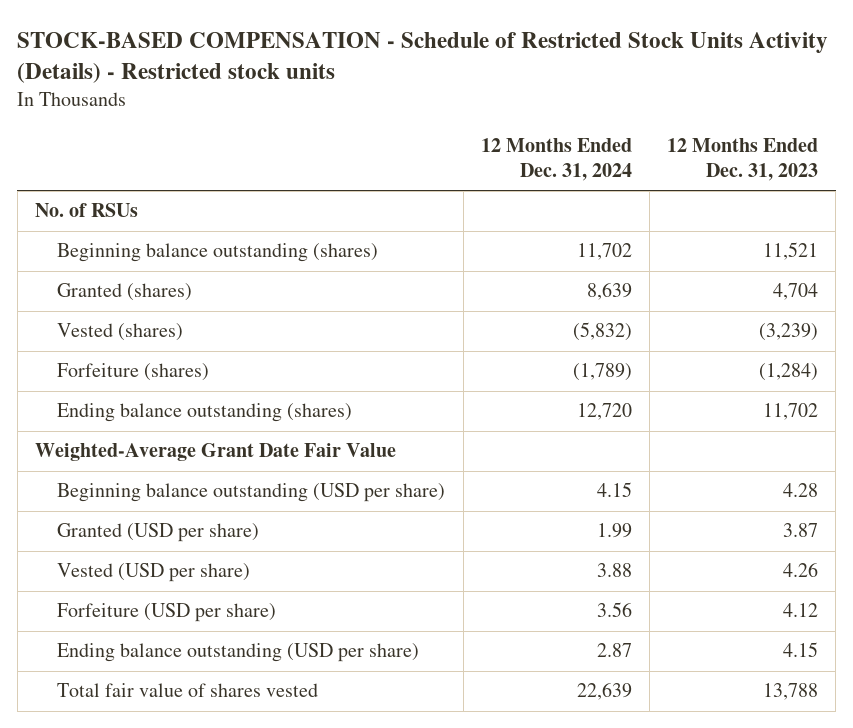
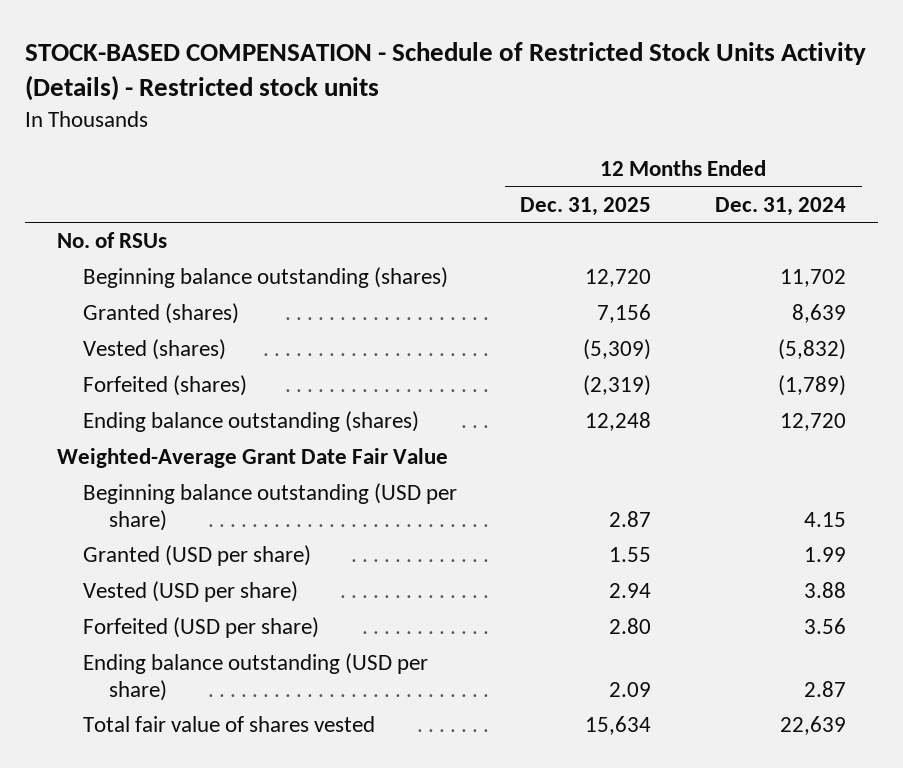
- | 12 Months Ended Dec. 31, 2024 | 12 Months Ended Dec. 31, 2023
+ | 12 Months Ended Dec. 31, 2025 | 12 Months Ended Dec. 31, 2024
- Forfeiture (shares) | (1,789) | (1,284)
+ Forfeited (shares) | (2,319) | (1,789)
- Forfeiture (USD per share) | 3.56 | 4.12
+ Forfeited (USD per share) | 2.80 | 3.56

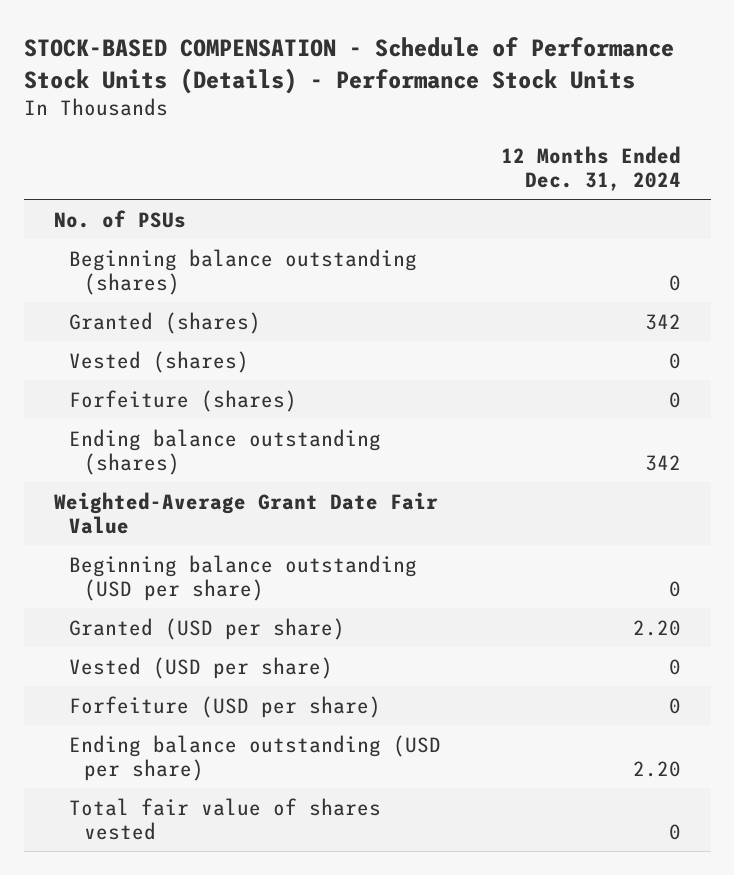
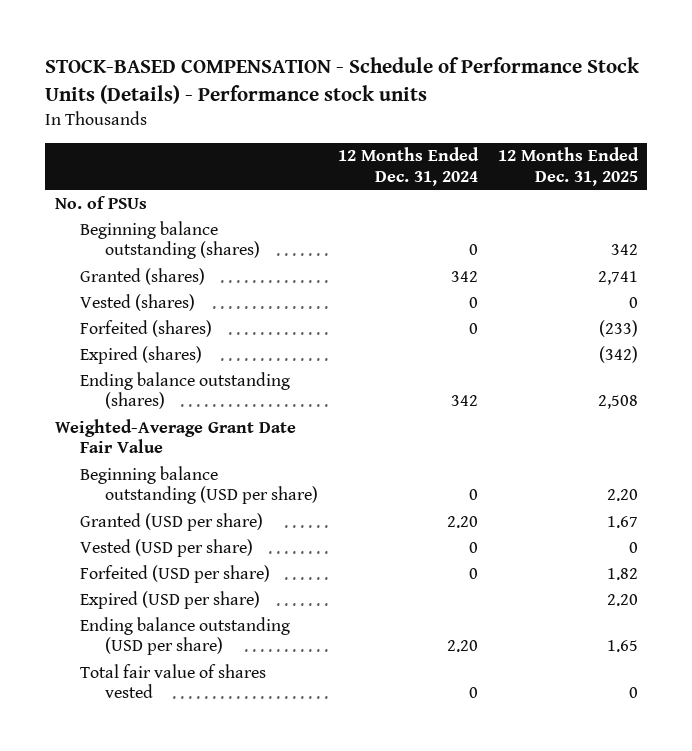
- STOCK-BASED COMPENSATION - Schedule of Performance Stock Units (Details) - Performance Stock Units
+ STOCK-BASED COMPENSATION - Schedule of Performance Stock Units (Details) - Performance stock units
- | 12 Months Ended Dec. 31, 2024
+ | 12 Months Ended Dec. 31, 2024 | 12 Months Ended Dec. 31, 2025
- Forfeiture (shares) | 0
+ Forfeited (shares) | 0 | (233)
+ Expired (shares) | | (342)
- Forfeiture (USD per share) | 0
+ Forfeited (USD per share) | 0 | 1.82
+ Expired (USD per share) | | 2.20

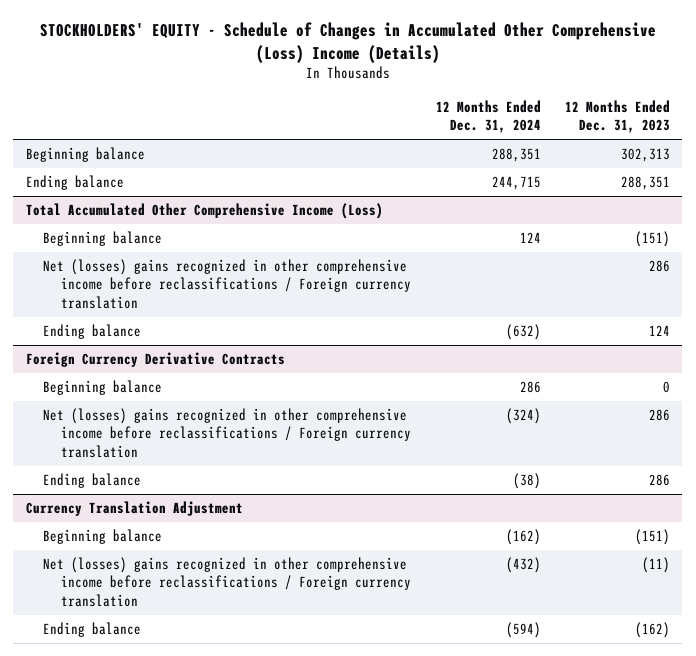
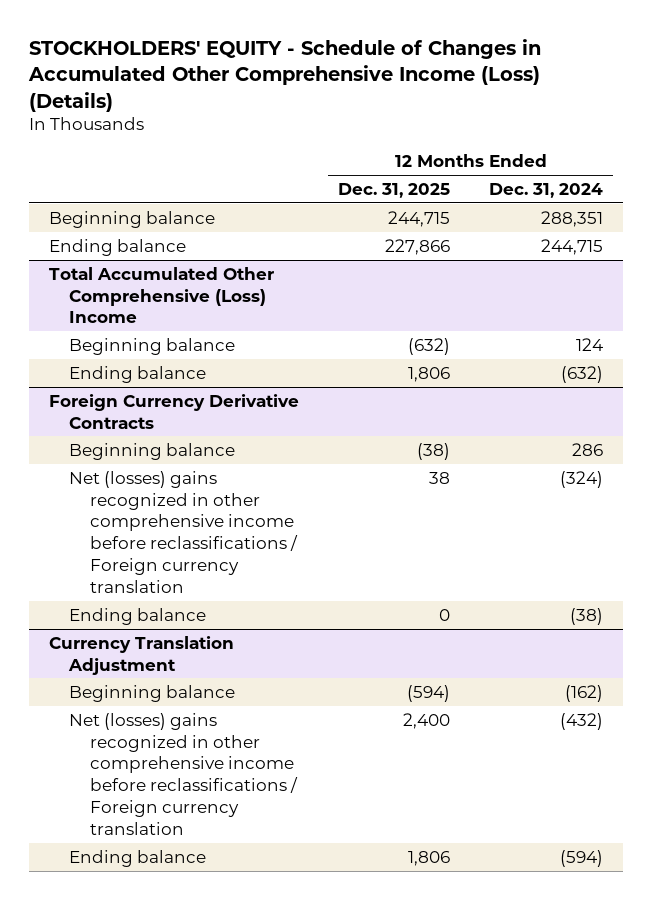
- STOCKHOLDERS' EQUITY - Schedule of Changes in Accumulated Other Comprehensive (Loss) Income (Details)
+ STOCKHOLDERS' EQUITY - Schedule of Changes in Accumulated Other Comprehensive Income (Loss) (Details)
- | 12 Months Ended Dec. 31, 2024 | 12 Months Ended Dec. 31, 2023
+ | 12 Months Ended Dec. 31, 2025 | 12 Months Ended Dec. 31, 2024
- Total Accumulated Other Comprehensive Income (Loss)
+ Total Accumulated Other Comprehensive (Loss) Income
- Net (losses) gains recognized in other comprehensive income before reclassifications / Foreign currency translation | | 286

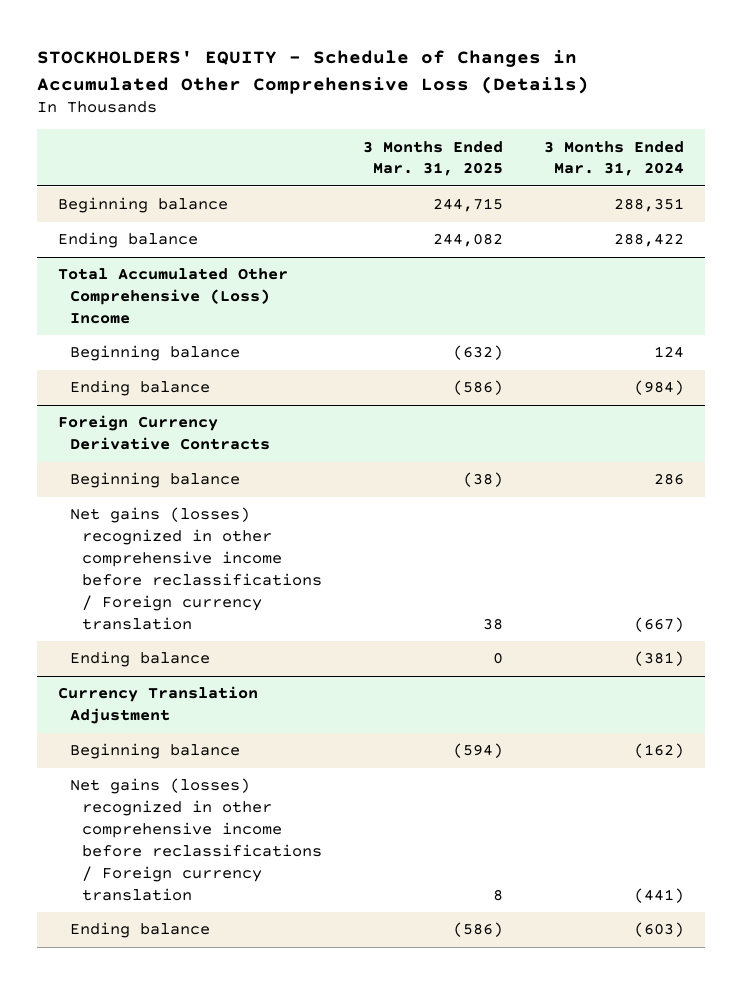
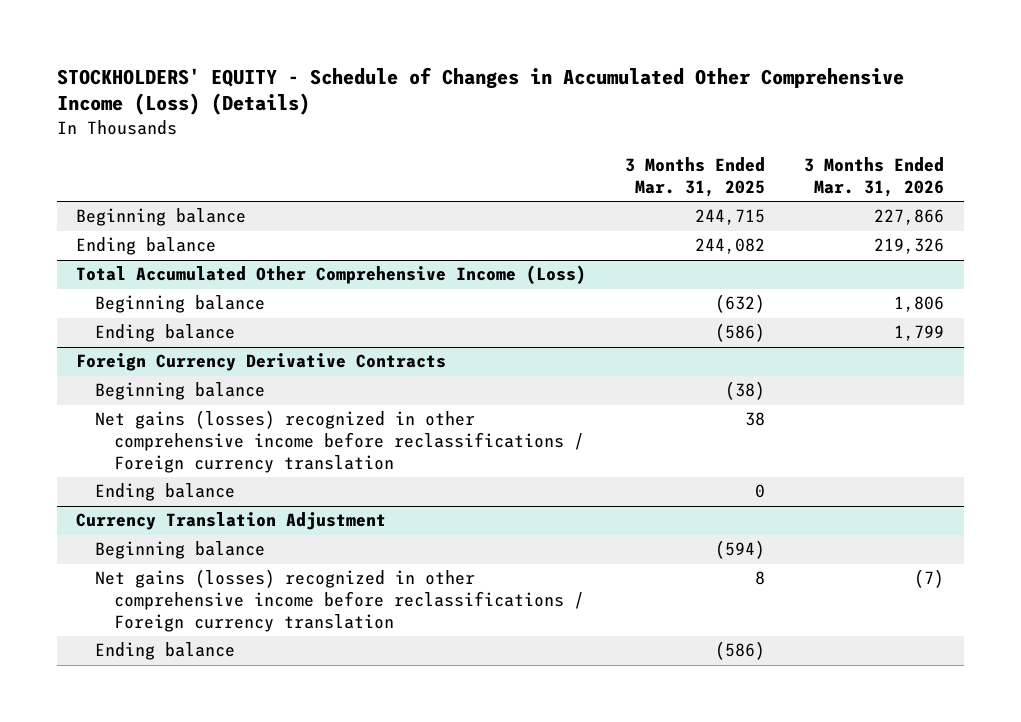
- STOCKHOLDERS' EQUITY - Schedule of Changes in Accumulated Other Comprehensive Loss (Details)
+ STOCKHOLDERS' EQUITY - Schedule of Changes in Accumulated Other Comprehensive Income (Loss) (Details)
- | 3 Months Ended Mar. 31, 2025 | 3 Months Ended Mar. 31, 2024
+ | 3 Months Ended Mar. 31, 2025 | 3 Months Ended Mar. 31, 2026
- Total Accumulated Other Comprehensive (Loss) Income
+ Total Accumulated Other Comprehensive Income (Loss)

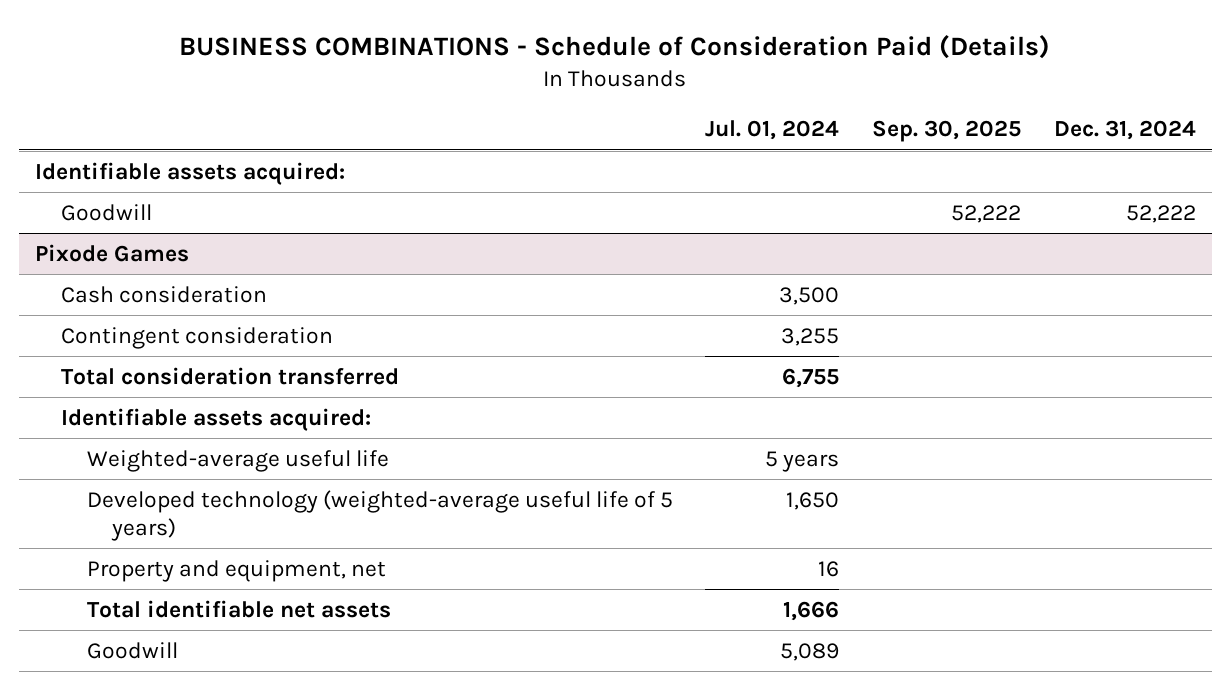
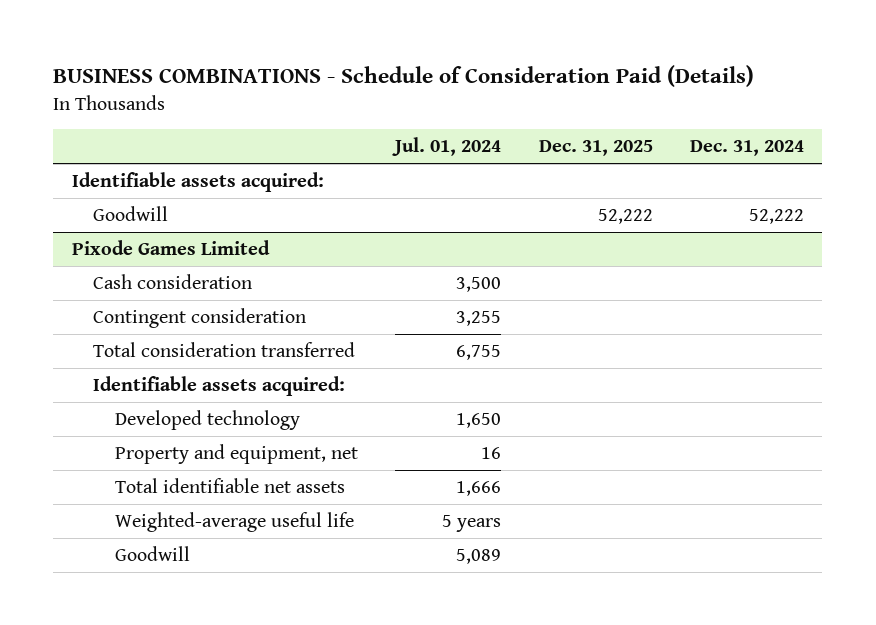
- | Jul. 01, 2024 | Sep. 30, 2025 | Dec. 31, 2024
+ | Jul. 01, 2024 | Dec. 31, 2025 | Dec. 31, 2024
- Pixode Games
+ Pixode Games Limited
- Weighted-average useful life | 5 years | |
- Developed technology (weighted-average useful life of 5 years) | 1,650 | |
+ Developed technology | 1,650 | |
+ Weighted-average useful life | 5 years | |

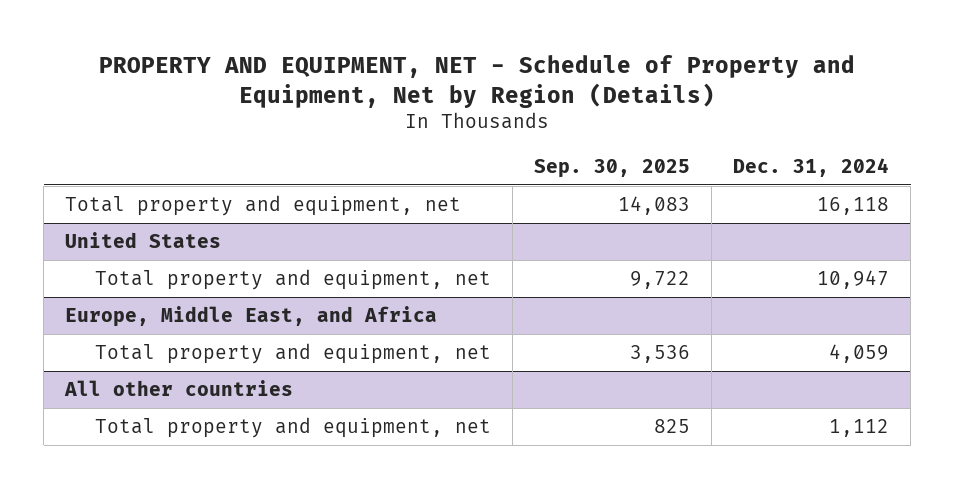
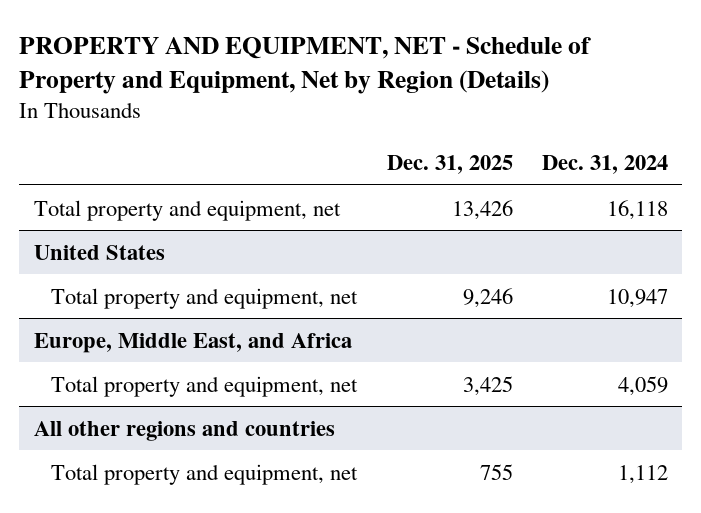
- | Sep. 30, 2025 | Dec. 31, 2024
+ | Dec. 31, 2025 | Dec. 31, 2024
- All other countries
+ All other regions and countries

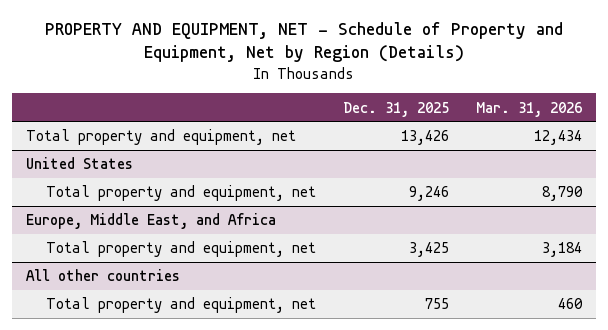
- | Dec. 31, 2025 | Dec. 31, 2024
+ | Dec. 31, 2025 | Mar. 31, 2026
- All other regions and countries
+ All other countries

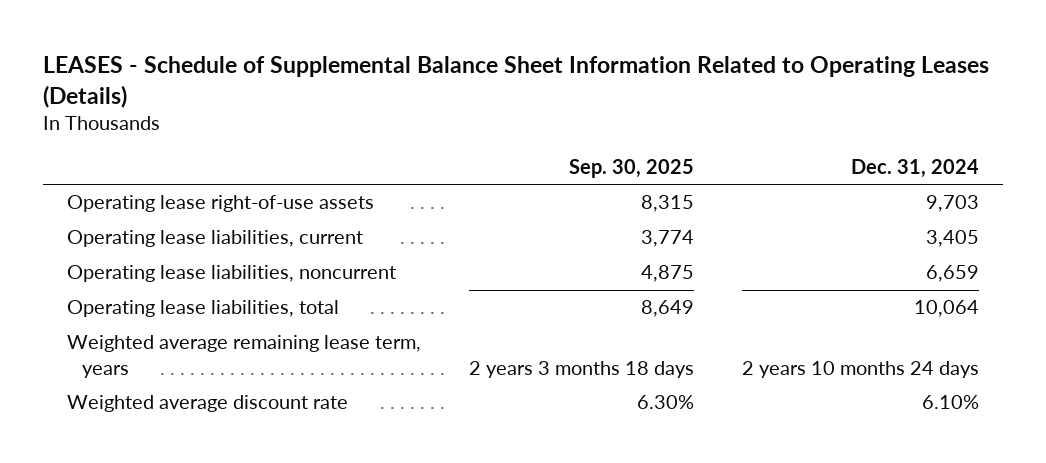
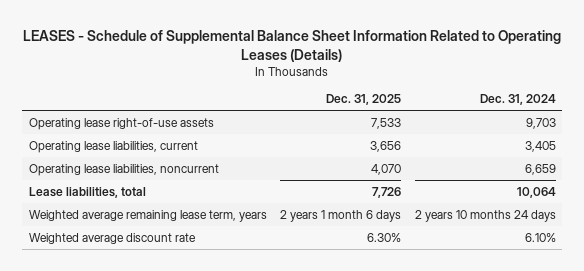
- | Sep. 30, 2025 | Dec. 31, 2024
+ | Dec. 31, 2025 | Dec. 31, 2024
- Operating lease liabilities, total | 8,649 | 10,064
+ Lease liabilities, total | 7,726 | 10,064

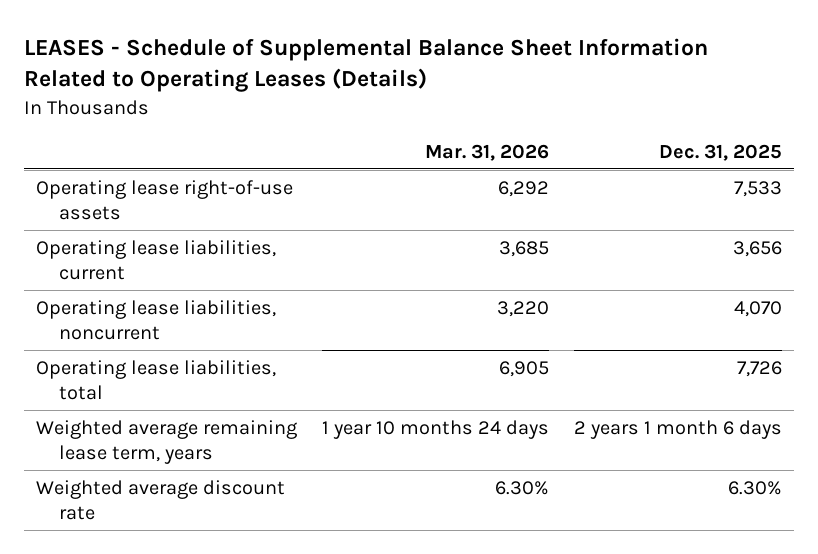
- | Dec. 31, 2025 | Dec. 31, 2024
+ | Mar. 31, 2026 | Dec. 31, 2025
- Lease liabilities, total | 7,726 | 10,064
+ Operating lease liabilities, total | 6,905 | 7,726

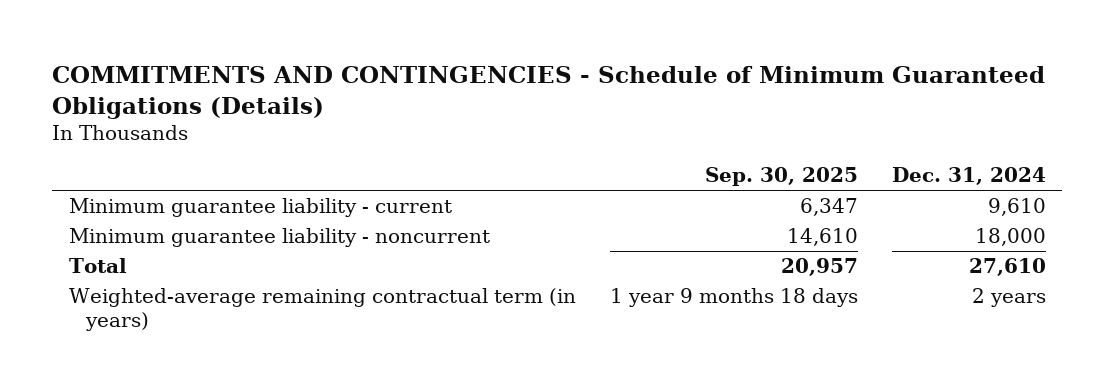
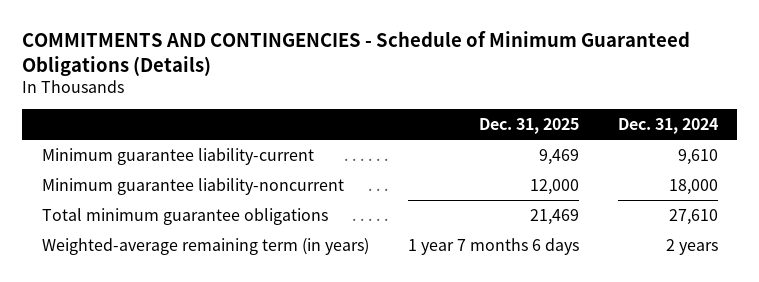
- | Sep. 30, 2025 | Dec. 31, 2024
+ | Dec. 31, 2025 | Dec. 31, 2024
- Minimum guarantee liability - current | 6,347 | 9,610
- Minimum guarantee liability - noncurrent | 14,610 | 18,000
- Total | 20,957 | 27,610
- Weighted-average remaining contractual term (in years) | 1 year 9 months 18 days | 2 years
+ Minimum guarantee liability-current | 9,469 | 9,610
+ Minimum guarantee liability-noncurrent | 12,000 | 18,000
+ Total minimum guarantee obligations | 21,469 | 27,610
+ Weighted-average remaining term (in years) | 1 year 7 months 6 days | 2 years

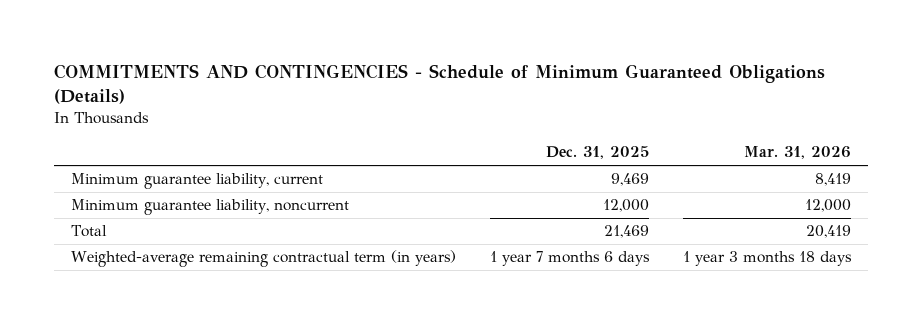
- | Dec. 31, 2025 | Dec. 31, 2024
+ | Dec. 31, 2025 | Mar. 31, 2026
- Minimum guarantee liability-current | 9,469 | 9,610
- Minimum guarantee liability-noncurrent | 12,000 | 18,000
- Total minimum guarantee obligations | 21,469 | 27,610
- Weighted-average remaining term (in years) | 1 year 7 months 6 days | 2 years
+ Minimum guarantee liability, current | 9,469 | 8,419
+ Minimum guarantee liability, noncurrent | 12,000 | 12,000
+ Total | 21,469 | 20,419
+ Weighted-average remaining contractual term (in years) | 1 year 7 months 6 days | 1 year 3 months 18 days

